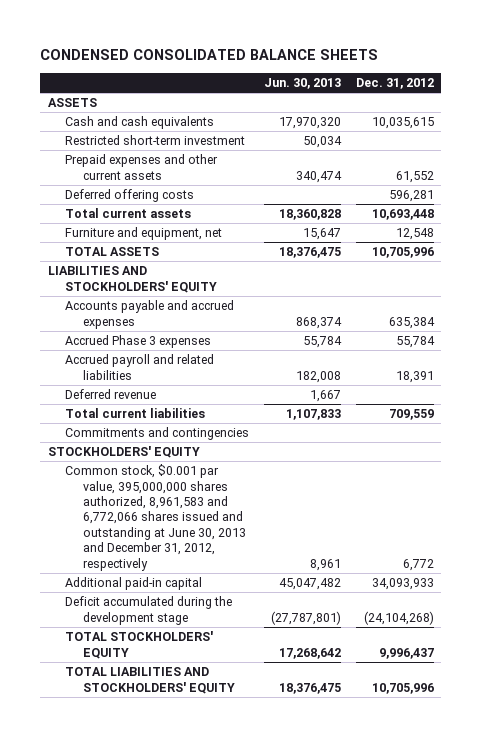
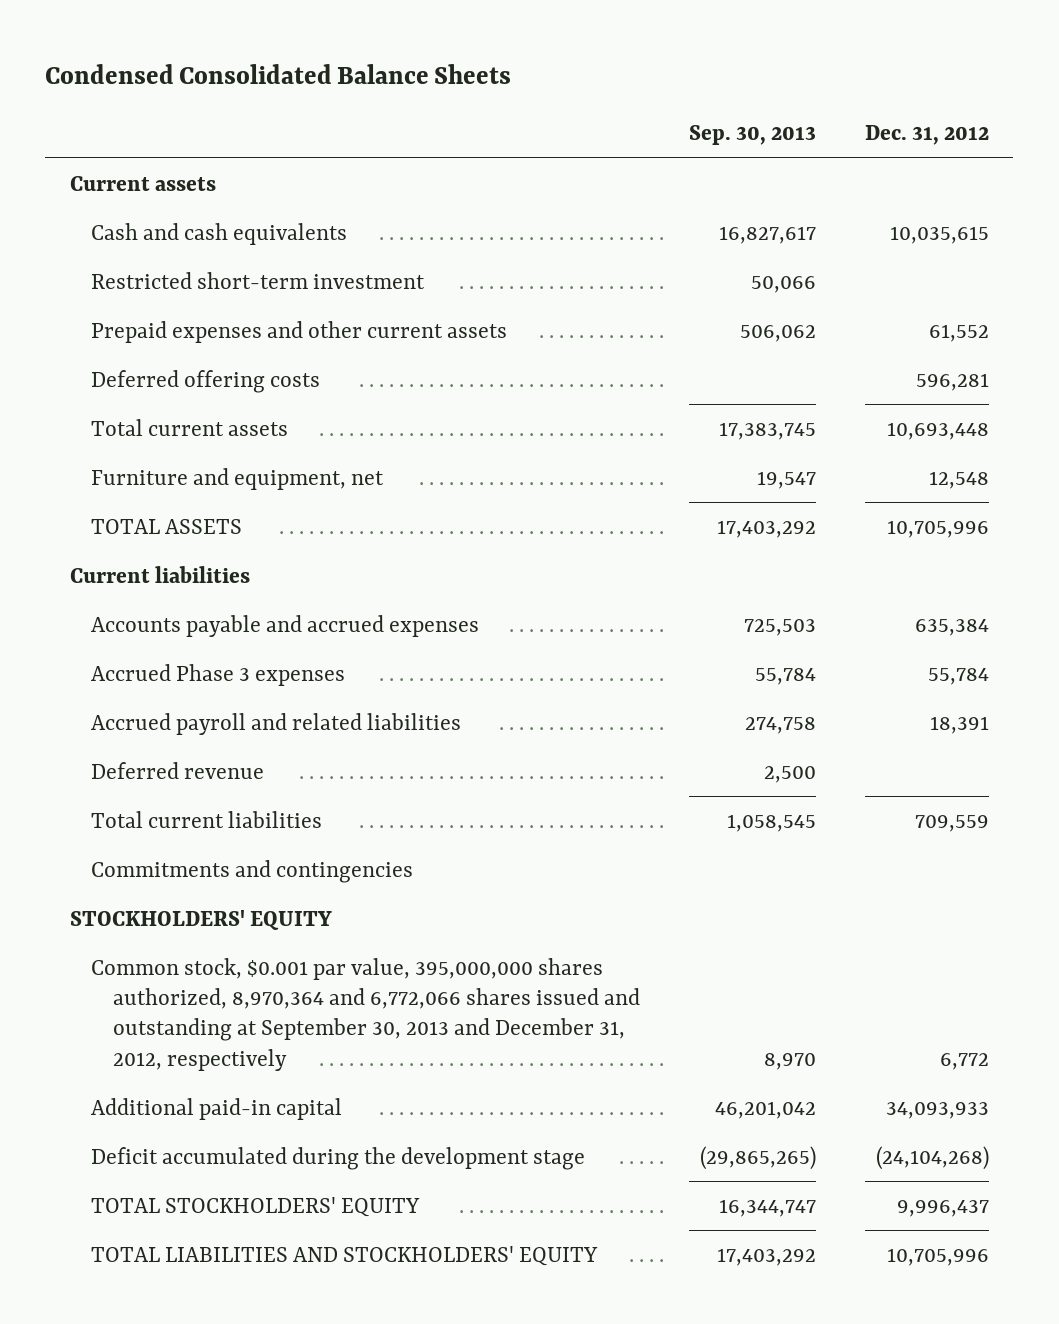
- CONDENSED CONSOLIDATED BALANCE SHEETS
+ Condensed Consolidated Balance Sheets
- | Jun. 30, 2013 | Dec. 31, 2012
+ | Sep. 30, 2013 | Dec. 31, 2012
- ASSETS
+ Current assets
- LIABILITIES AND STOCKHOLDERS' EQUITY
+ Current liabilities
- Common stock, $0.001 par value, 395,000,000 shares authorized, 8,961,583 and 6,772,066 shares issued and outstanding at June 30, 2013 and December 31, 2012, respectively | 8,961 | 6,772
+ Common stock, $0.001 par value, 395,000,000 shares authorized, 8,970,364 and 6,772,066 shares issued and outstanding at September 30, 2013 and December 31, 2012, respectively | 8,970 | 6,772

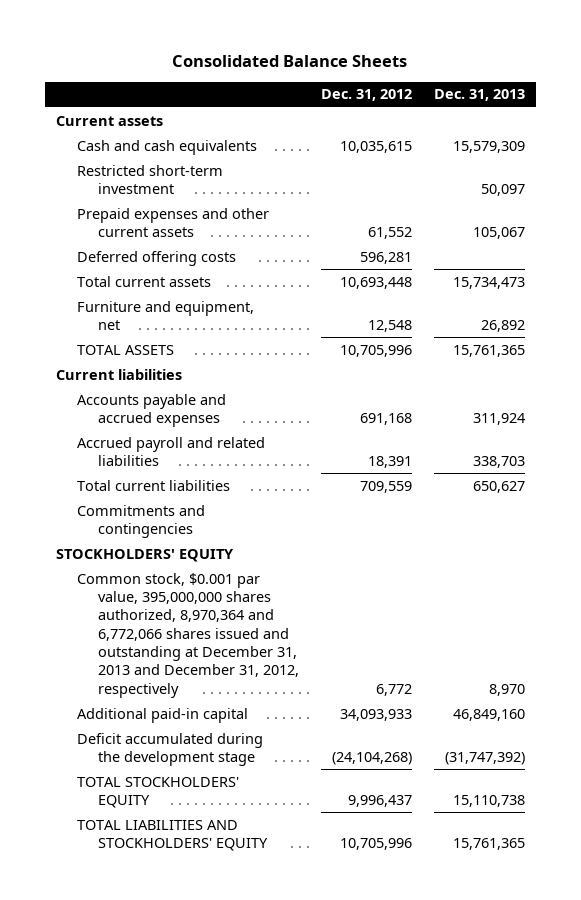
- Condensed Consolidated Balance Sheets
+ Consolidated Balance Sheets
- | Sep. 30, 2013 | Dec. 31, 2012
+ | Dec. 31, 2012 | Dec. 31, 2013
- Accounts payable and accrued expenses | 725,503 | 635,384
- Accrued Phase 3 expenses | 55,784 | 55,784
+ Accounts payable and accrued expenses | 691,168 | 311,924
- Deferred revenue | 2,500 |
- Common stock, $0.001 par value, 395,000,000 shares authorized, 8,970,364 and 6,772,066 shares issued and outstanding at September 30, 2013 and December 31, 2012, respectively | 8,970 | 6,772
+ Common stock, $0.001 par value, 395,000,000 shares authorized, 8,970,364 and 6,772,066 shares issued and outstanding at December 31, 2013 and December 31, 2012, respectively | 6,772 | 8,970

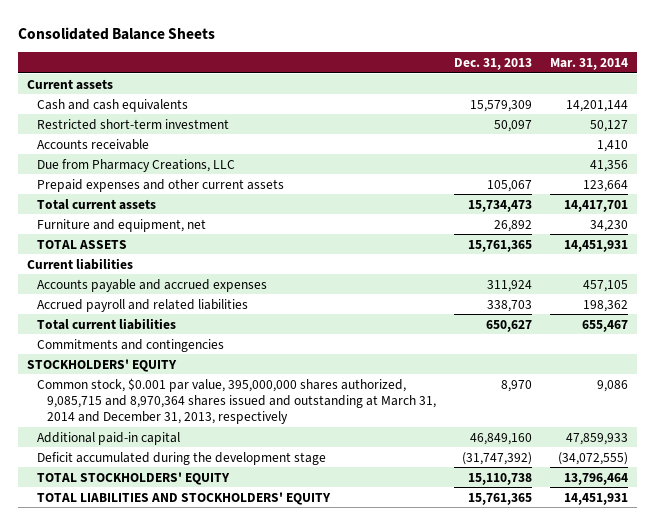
- | Dec. 31, 2012 | Dec. 31, 2013
+ | Dec. 31, 2013 | Mar. 31, 2014
+ Accounts receivable | | 1,410
+ Due from Pharmacy Creations, LLC | | 41,356
- Deferred offering costs | 596,281 |
- Common stock, $0.001 par value, 395,000,000 shares authorized, 8,970,364 and 6,772,066 shares issued and outstanding at December 31, 2013 and December 31, 2012, respectively | 6,772 | 8,970
+ Common stock, $0.001 par value, 395,000,000 shares authorized, 9,085,715 and 8,970,364 shares issued and outstanding at March 31, 2014 and December 31, 2013, respectively | 8,970 | 9,086

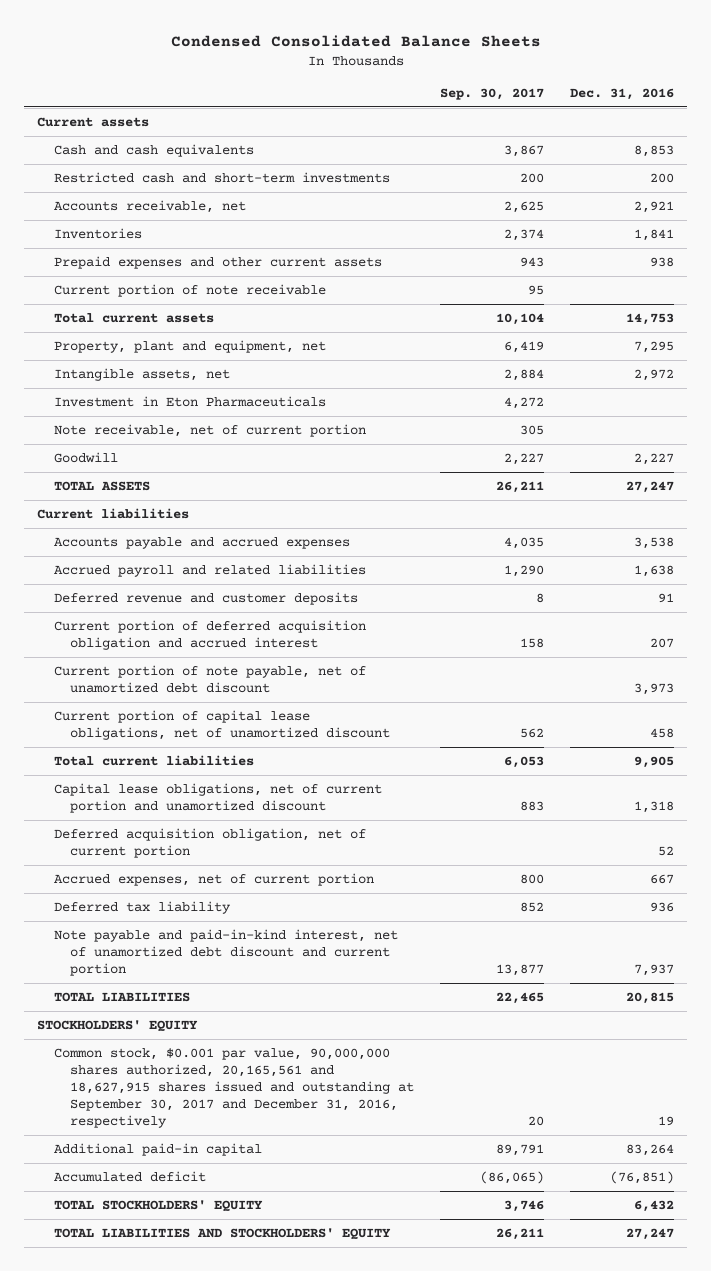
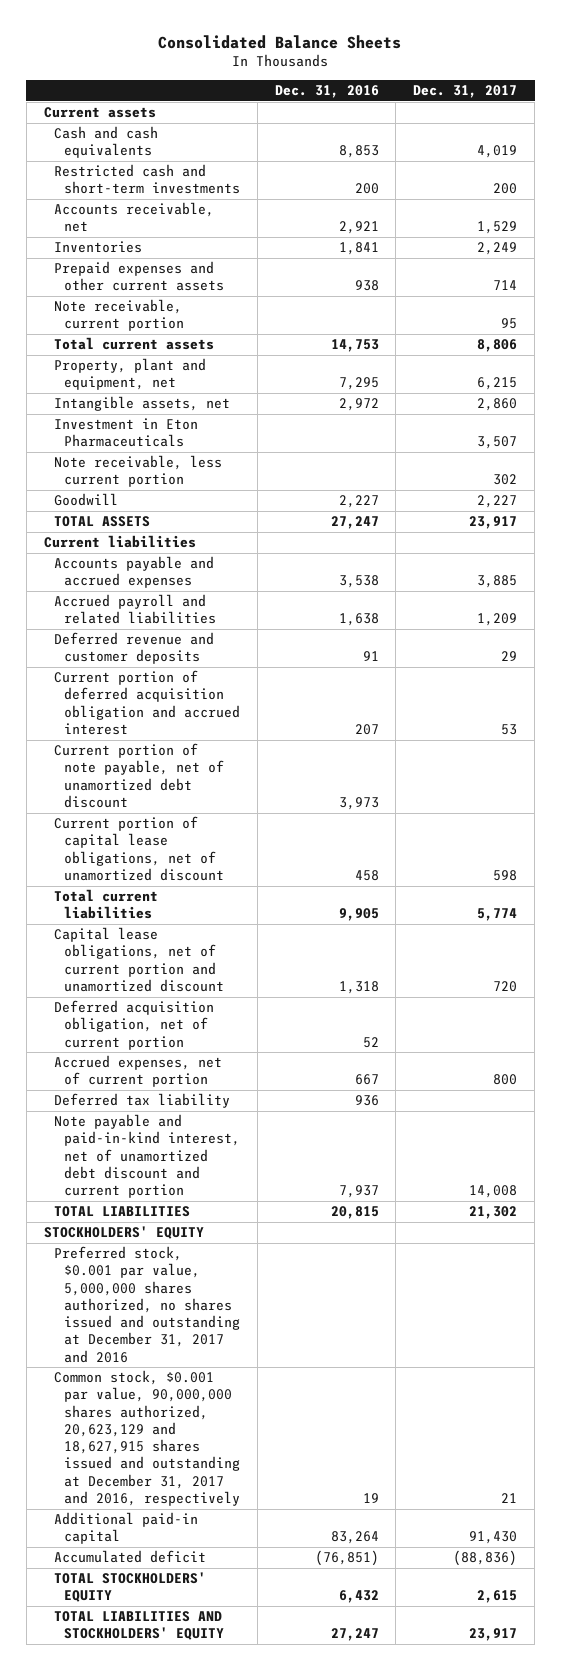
- Condensed Consolidated Balance Sheets
+ Consolidated Balance Sheets
- | Sep. 30, 2017 | Dec. 31, 2016
+ | Dec. 31, 2016 | Dec. 31, 2017
- Current portion of note receivable | 95 |
+ Note receivable, current portion | | 95
- Note receivable, net of current portion | 305 |
+ Note receivable, less current portion | | 302
- Common stock, $0.001 par value, 90,000,000 shares authorized, 20,165,561 and 18,627,915 shares issued and outstanding at September 30, 2017 and December 31, 2016, respectively | 20 | 19
+ Preferred stock, $0.001 par value, 5,000,000 shares authorized, no shares issued and outstanding at December 31, 2017 and 2016
+ Common stock, $0.001 par value, 90,000,000 shares authorized, 20,623,129 and 18,627,915 shares issued and outstanding at December 31, 2017 and 2016, respectively | 19 | 21

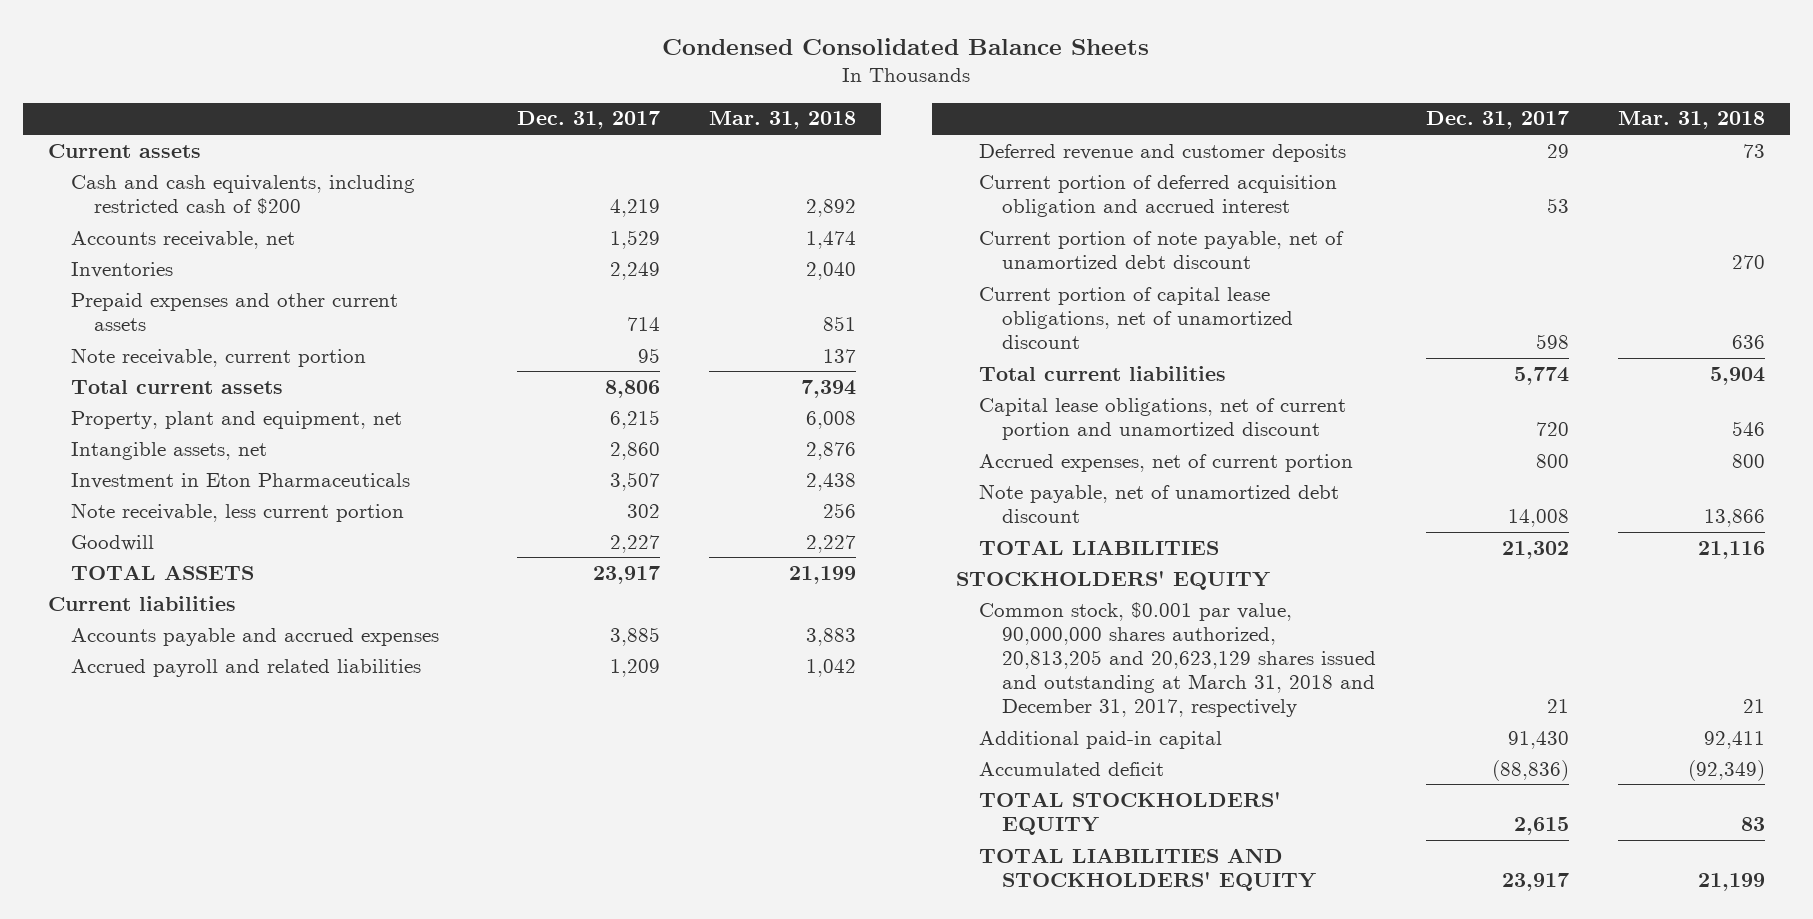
- Consolidated Balance Sheets
+ Condensed Consolidated Balance Sheets
- | Dec. 31, 2016 | Dec. 31, 2017
+ | Dec. 31, 2017 | Mar. 31, 2018
- Cash and cash equivalents | 8,853 | 4,019
- Restricted cash and short-term investments | 200 | 200
+ Cash and cash equivalents, including restricted cash of $200 | 4,219 | 2,892
- Deferred acquisition obligation, net of current portion | 52 |
- Deferred tax liability | 936 |
- Note payable and paid-in-kind interest, net of unamortized debt discount and current portion | 7,937 | 14,008
+ Note payable, net of unamortized debt discount | 14,008 | 13,866
- Preferred stock, $0.001 par value, 5,000,000 shares authorized, no shares issued and outstanding at December 31, 2017 and 2016
- Common stock, $0.001 par value, 90,000,000 shares authorized, 20,623,129 and 18,627,915 shares issued and outstanding at December 31, 2017 and 2016, respectively | 19 | 21
+ Common stock, $0.001 par value, 90,000,000 shares authorized, 20,813,205 and 20,623,129 shares issued and outstanding at March 31, 2018 and December 31, 2017, respectively | 21 | 21

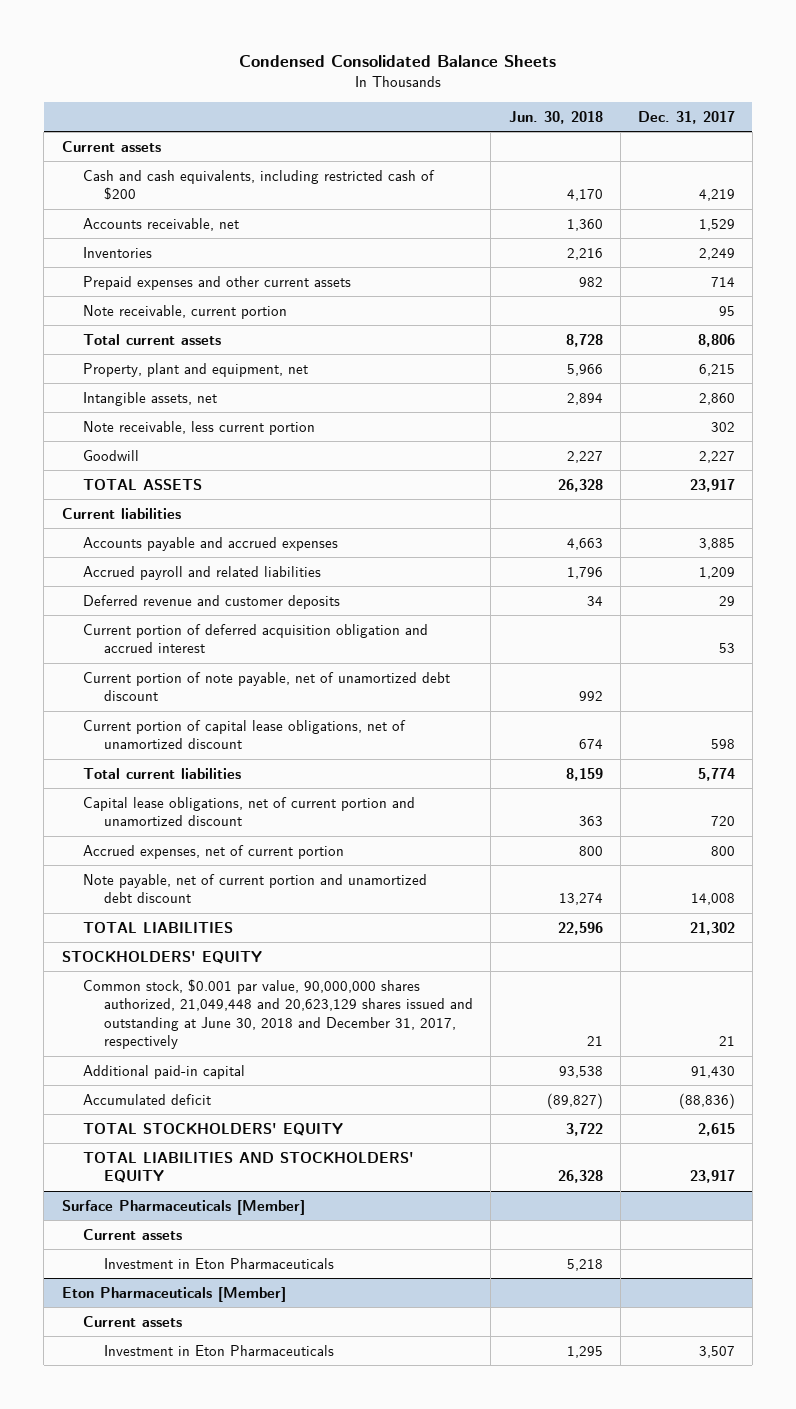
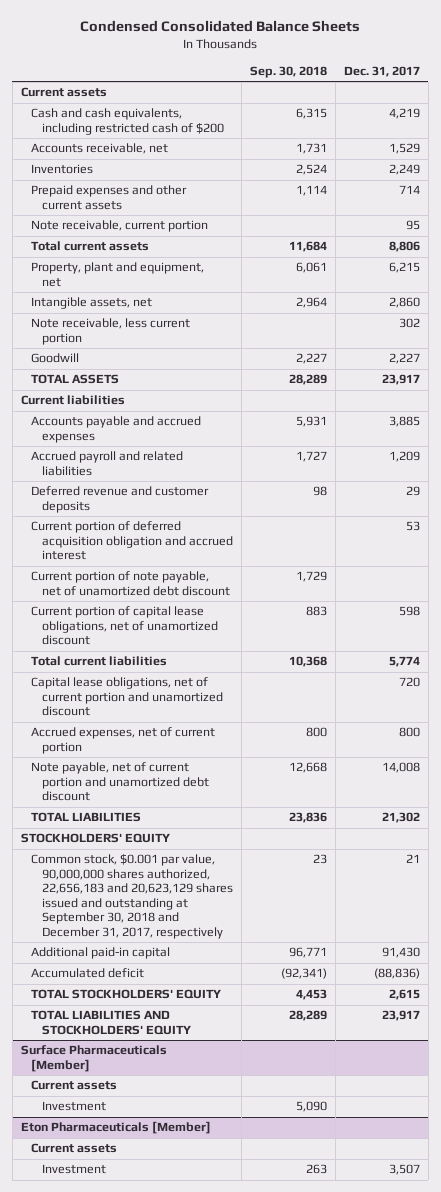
- | Jun. 30, 2018 | Dec. 31, 2017
+ | Sep. 30, 2018 | Dec. 31, 2017
- Common stock, $0.001 par value, 90,000,000 shares authorized, 21,049,448 and 20,623,129 shares issued and outstanding at June 30, 2018 and December 31, 2017, respectively | 21 | 21
+ Common stock, $0.001 par value, 90,000,000 shares authorized, 22,656,183 and 20,623,129 shares issued and outstanding at September 30, 2018 and December 31, 2017, respectively | 23 | 21
@ Surface Pharmaceuticals [Member]
- Investment in Eton Pharmaceuticals | 5,218 |
+ Investment | 5,090 |
@ Eton Pharmaceuticals [Member]
- Investment in Eton Pharmaceuticals | 1,295 | 3,507
+ Investment | 263 | 3,507

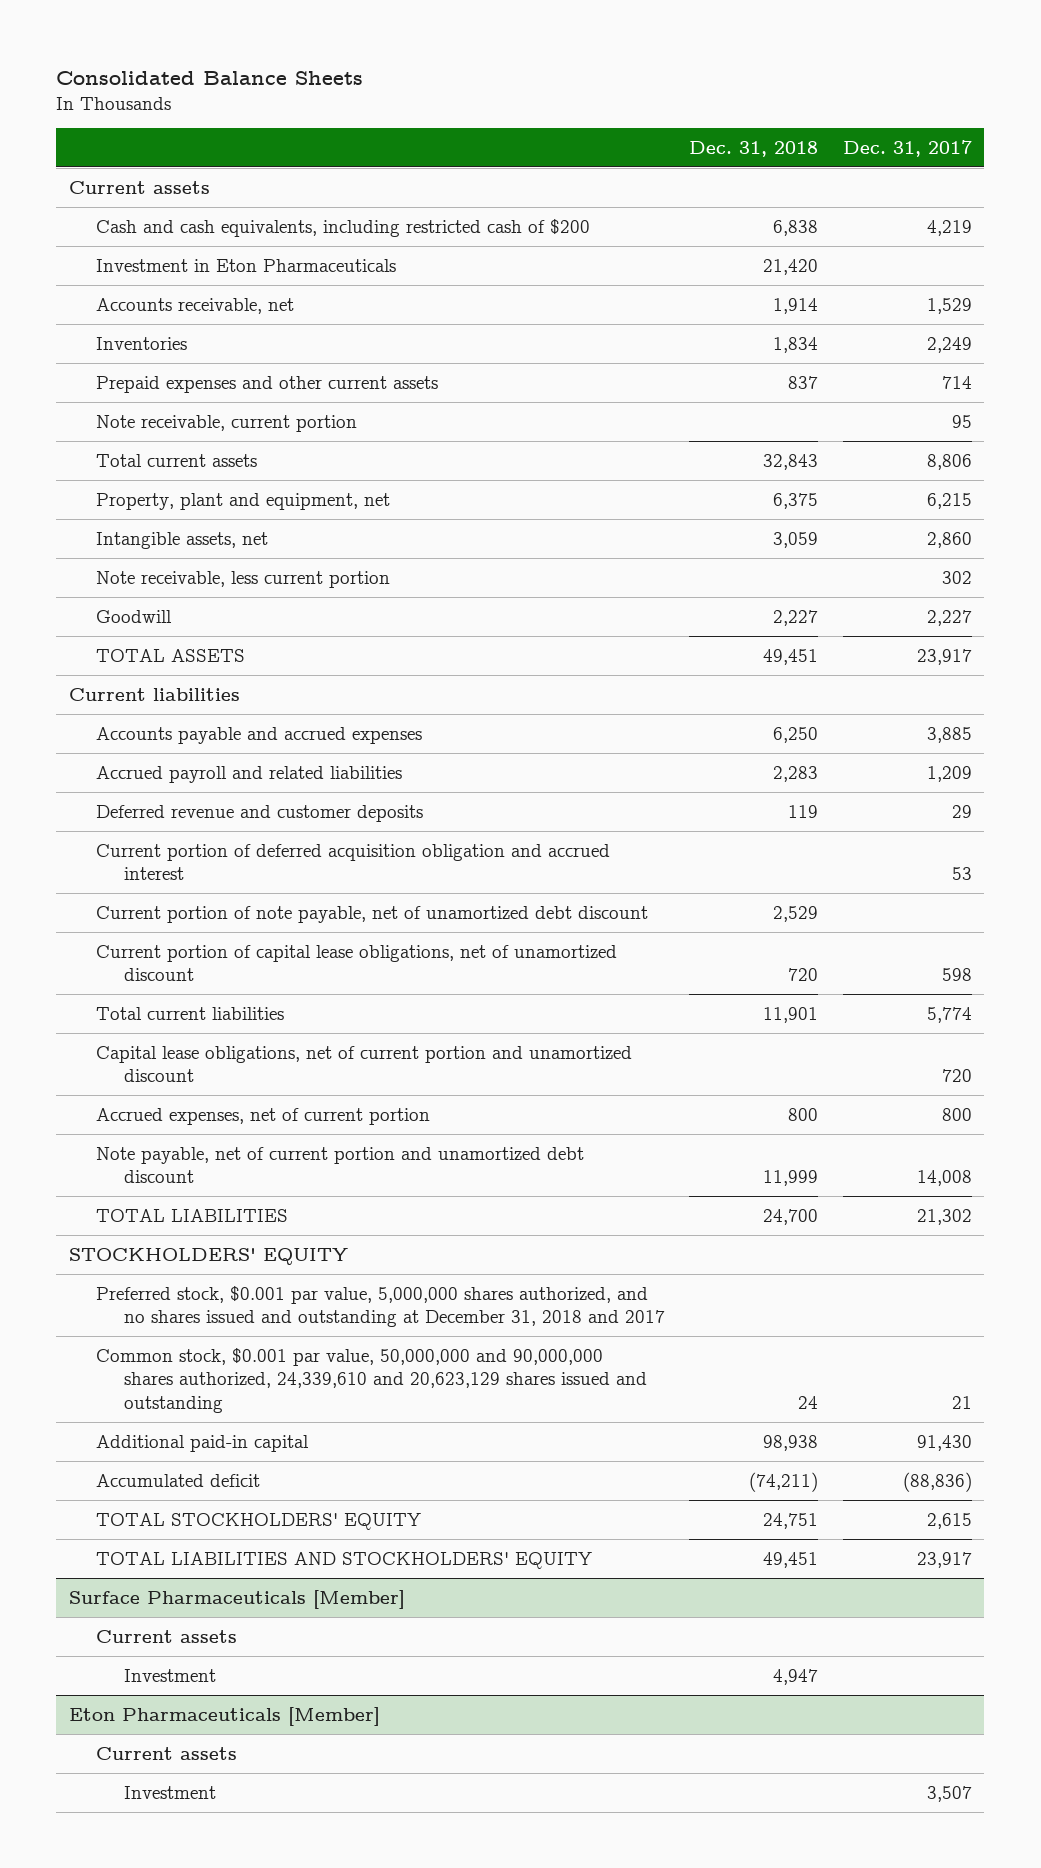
- Condensed Consolidated Balance Sheets
+ Consolidated Balance Sheets
- | Sep. 30, 2018 | Dec. 31, 2017
+ | Dec. 31, 2018 | Dec. 31, 2017
+ Investment in Eton Pharmaceuticals | 21,420 |
- Common stock, $0.001 par value, 90,000,000 shares authorized, 22,656,183 and 20,623,129 shares issued and outstanding at September 30, 2018 and December 31, 2017, respectively | 23 | 21
+ Preferred stock, $0.001 par value, 5,000,000 shares authorized, and no shares issued and outstanding at December 31, 2018 and 2017
+ Common stock, $0.001 par value, 50,000,000 and 90,000,000 shares authorized, 24,339,610 and 20,623,129 shares issued and outstanding | 24 | 21

